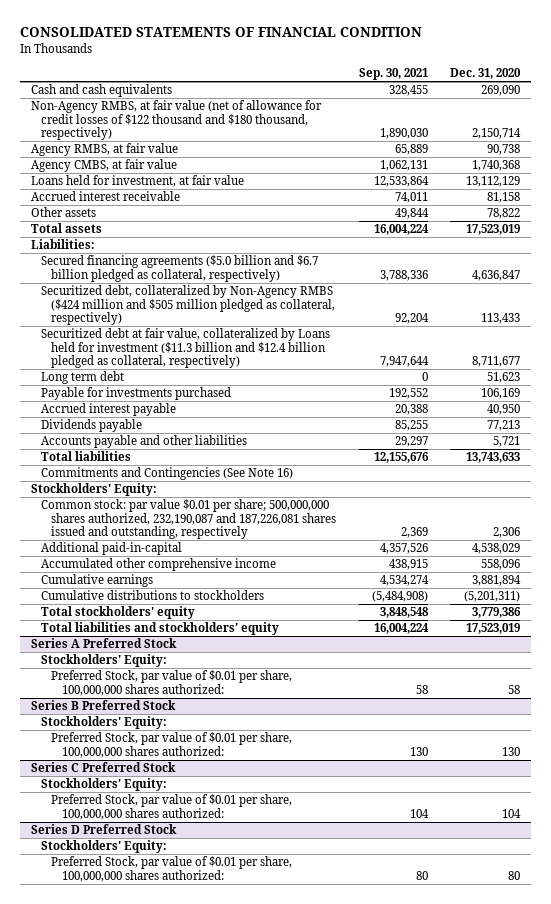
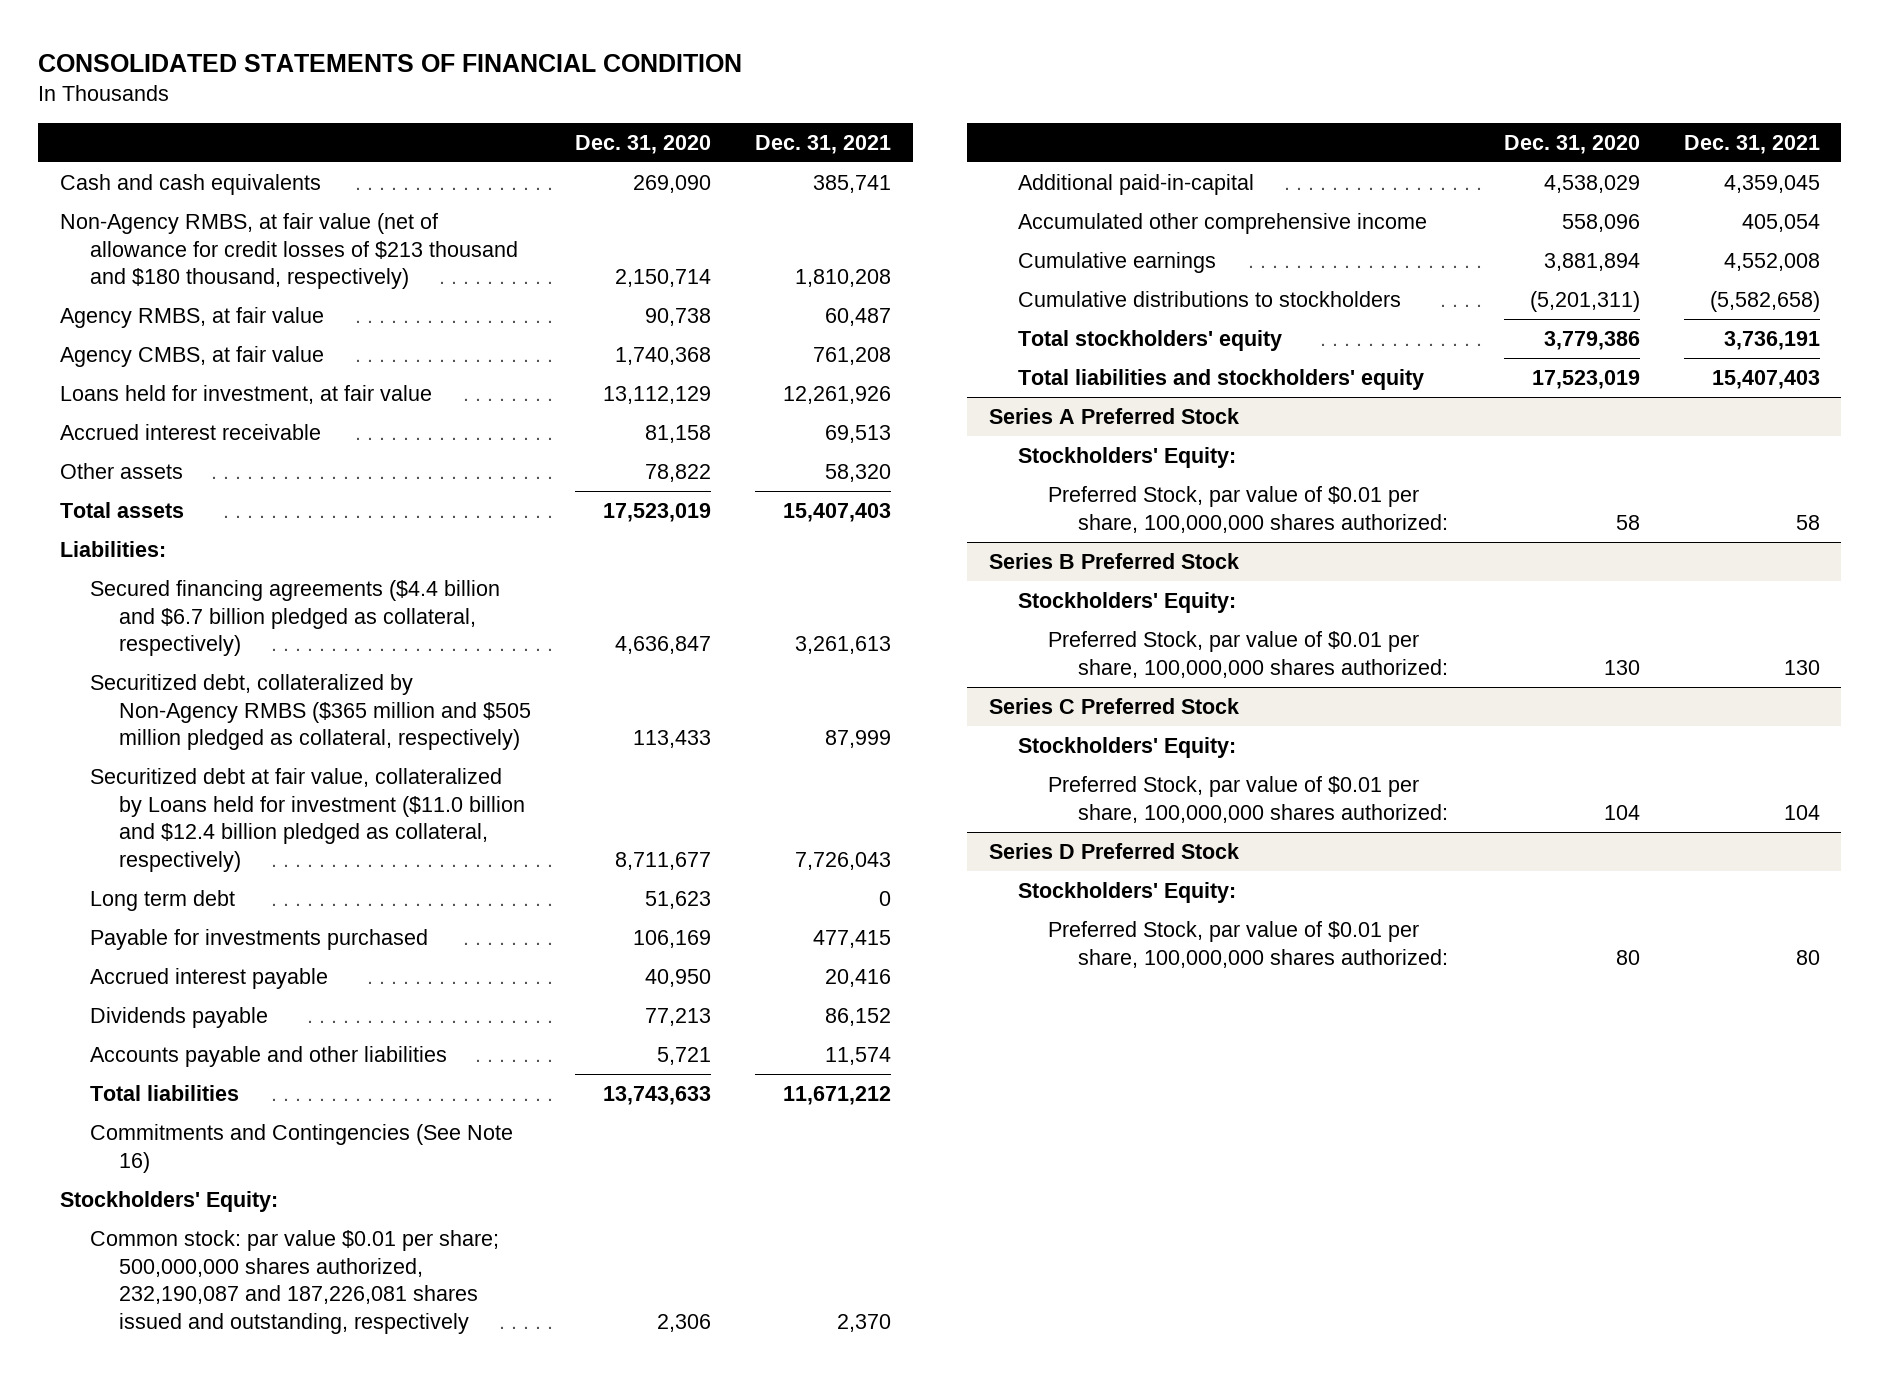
- | Sep. 30, 2021 | Dec. 31, 2020
+ | Dec. 31, 2020 | Dec. 31, 2021
- Non-Agency RMBS, at fair value (net of allowance for credit losses of $122 thousand and $180 thousand, respectively) | 1,890,030 | 2,150,714
+ Non-Agency RMBS, at fair value (net of allowance for credit losses of $213 thousand and $180 thousand, respectively) | 2,150,714 | 1,810,208
- Secured financing agreements ($5.0 billion and $6.7 billion pledged as collateral, respectively) | 3,788,336 | 4,636,847
- Securitized debt, collateralized by Non-Agency RMBS ($424 million and $505 million pledged as collateral, respectively) | 92,204 | 113,433
- Securitized debt at fair value, collateralized by Loans held for investment ($11.3 billion and $12.4 billion pledged as collateral, respectively) | 7,947,644 | 8,711,677
+ Secured financing agreements ($4.4 billion and $6.7 billion pledged as collateral, respectively) | 4,636,847 | 3,261,613
+ Securitized debt, collateralized by Non-Agency RMBS ($365 million and $505 million pledged as collateral, respectively) | 113,433 | 87,999
+ Securitized debt at fair value, collateralized by Loans held for investment ($11.0 billion and $12.4 billion pledged as collateral, respectively) | 8,711,677 | 7,726,043

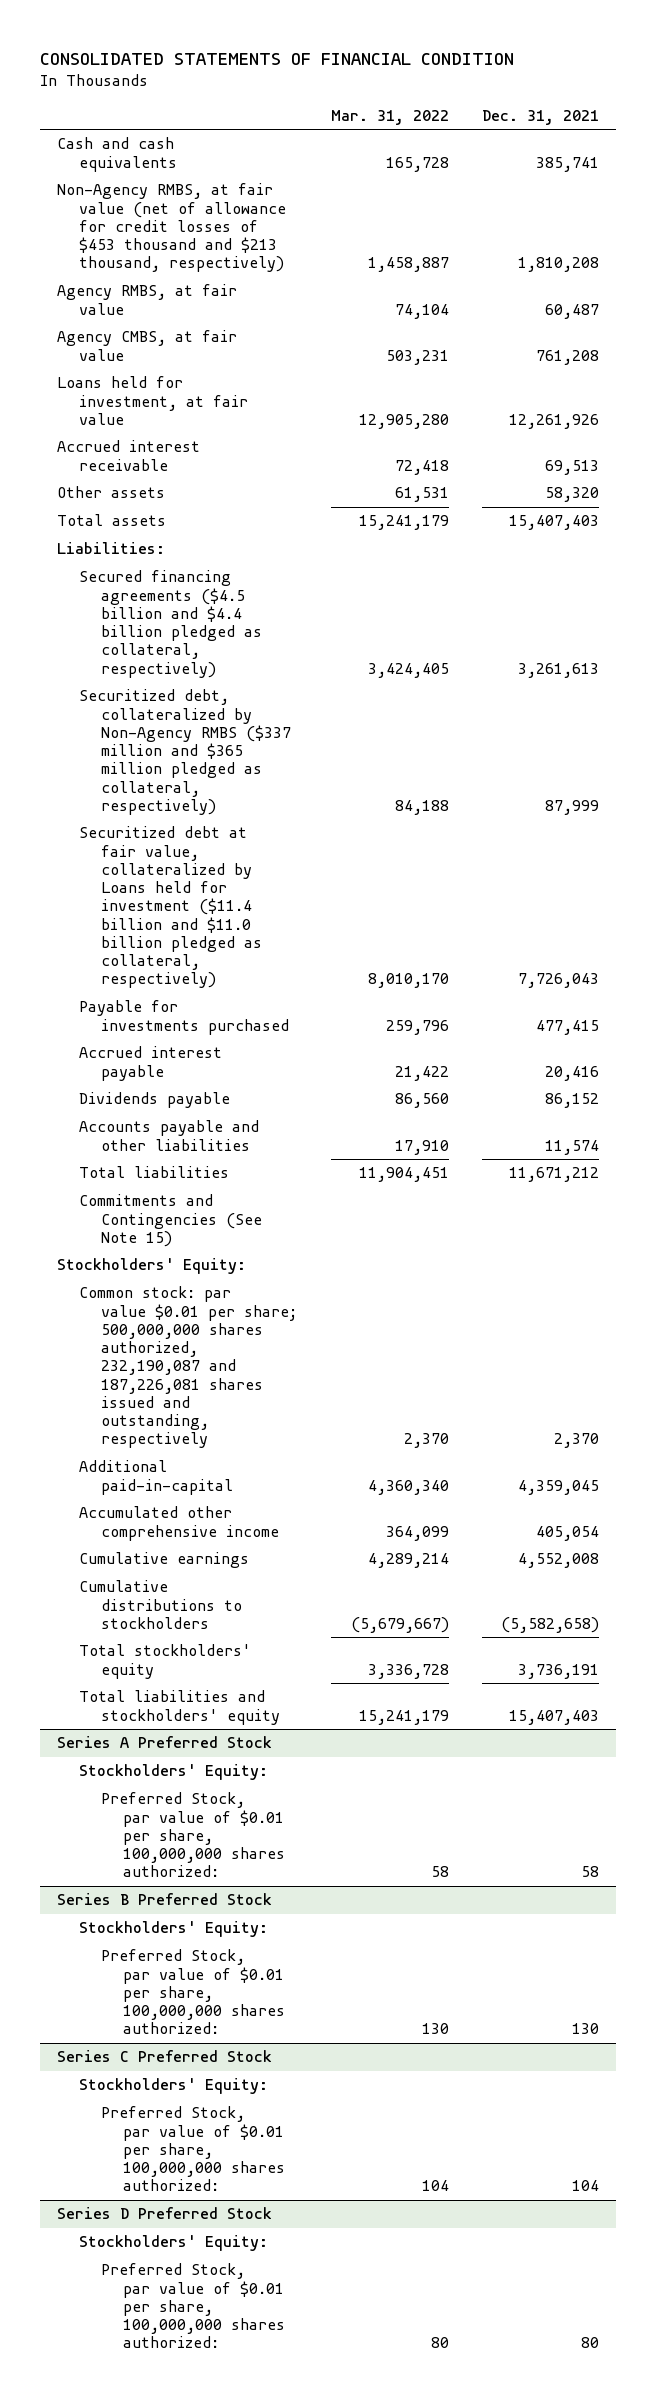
- | Dec. 31, 2020 | Dec. 31, 2021
+ | Mar. 31, 2022 | Dec. 31, 2021
- Non-Agency RMBS, at fair value (net of allowance for credit losses of $213 thousand and $180 thousand, respectively) | 2,150,714 | 1,810,208
+ Non-Agency RMBS, at fair value (net of allowance for credit losses of $453 thousand and $213 thousand, respectively) | 1,458,887 | 1,810,208
- Secured financing agreements ($4.4 billion and $6.7 billion pledged as collateral, respectively) | 4,636,847 | 3,261,613
- Securitized debt, collateralized by Non-Agency RMBS ($365 million and $505 million pledged as collateral, respectively) | 113,433 | 87,999
- Securitized debt at fair value, collateralized by Loans held for investment ($11.0 billion and $12.4 billion pledged as collateral, respectively) | 8,711,677 | 7,726,043
- Long term debt | 51,623 | 0
+ Secured financing agreements ($4.5 billion and $4.4 billion pledged as collateral, respectively) | 3,424,405 | 3,261,613
+ Securitized debt, collateralized by Non-Agency RMBS ($337 million and $365 million pledged as collateral, respectively) | 84,188 | 87,999
+ Securitized debt at fair value, collateralized by Loans held for investment ($11.4 billion and $11.0 billion pledged as collateral, respectively) | 8,010,170 | 7,726,043
- Commitments and Contingencies (See Note 16)
+ Commitments and Contingencies (See Note 15)

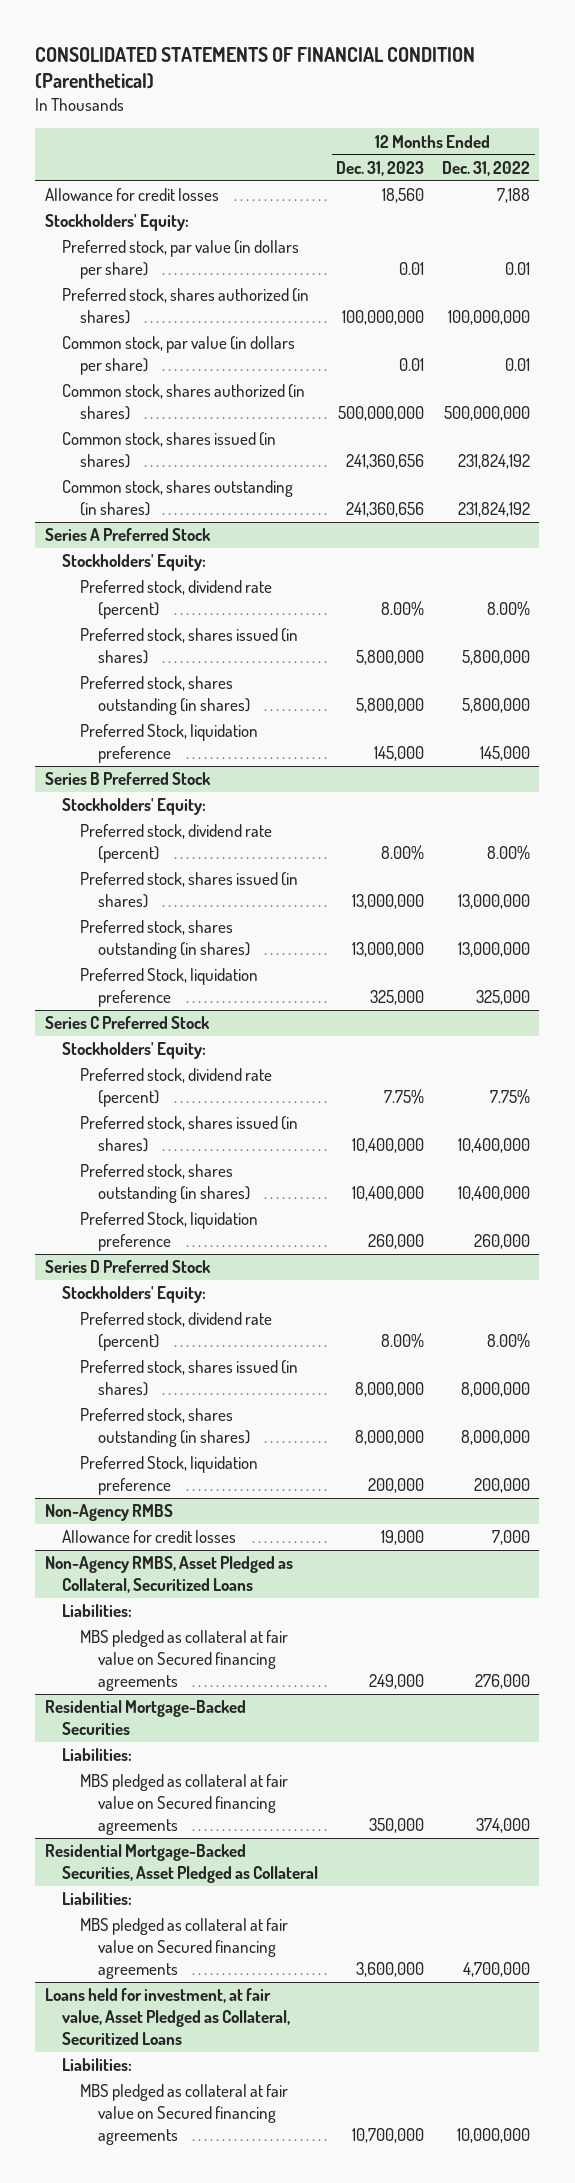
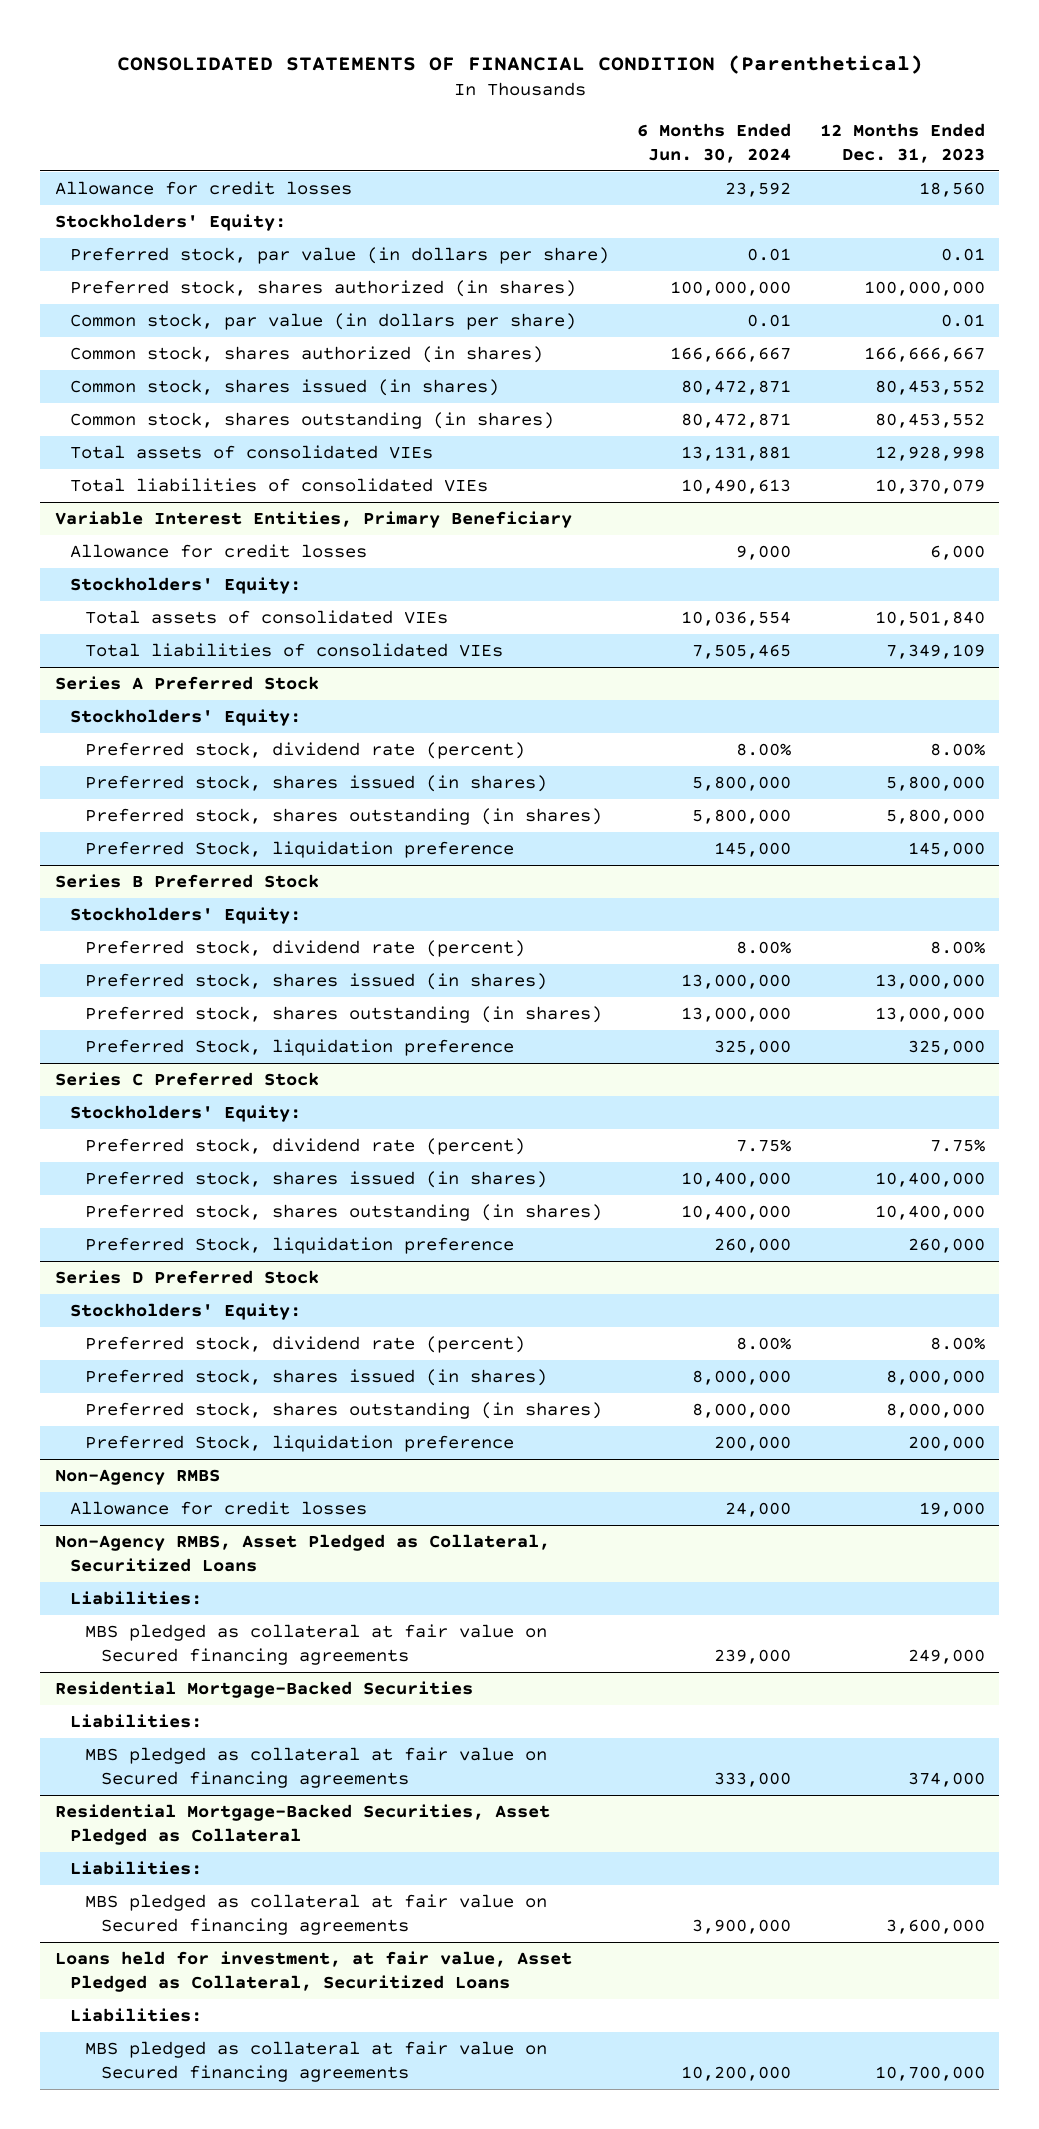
- | 12 Months Ended Dec. 31, 2023 | 12 Months Ended Dec. 31, 2022
+ | 6 Months Ended Jun. 30, 2024 | 12 Months Ended Dec. 31, 2023
- Common stock, shares authorized (in shares) | 500,000,000 | 500,000,000
- Common stock, shares issued (in shares) | 241,360,656 | 231,824,192
- Common stock, shares outstanding (in shares) | 241,360,656 | 231,824,192
+ Common stock, shares authorized (in shares) | 166,666,667 | 166,666,667
+ Common stock, shares issued (in shares) | 80,472,871 | 80,453,552
+ Common stock, shares outstanding (in shares) | 80,472,871 | 80,453,552
+ Total assets of consolidated VIEs | 13,131,881 | 12,928,998
+ Total liabilities of consolidated VIEs | 10,490,613 | 10,370,079
+ Variable Interest Entities, Primary Beneficiary
+ Allowance for credit losses | 9,000 | 6,000
+ Stockholders' Equity:
+ Total assets of consolidated VIEs | 10,036,554 | 10,501,840
+ Total liabilities of consolidated VIEs | 7,505,465 | 7,349,109
@ Residential Mortgage-Backed Securities
- MBS pledged as collateral at fair value on Secured financing agreements | 350,000 | 374,000
+ MBS pledged as collateral at fair value on Secured financing agreements | 333,000 | 374,000

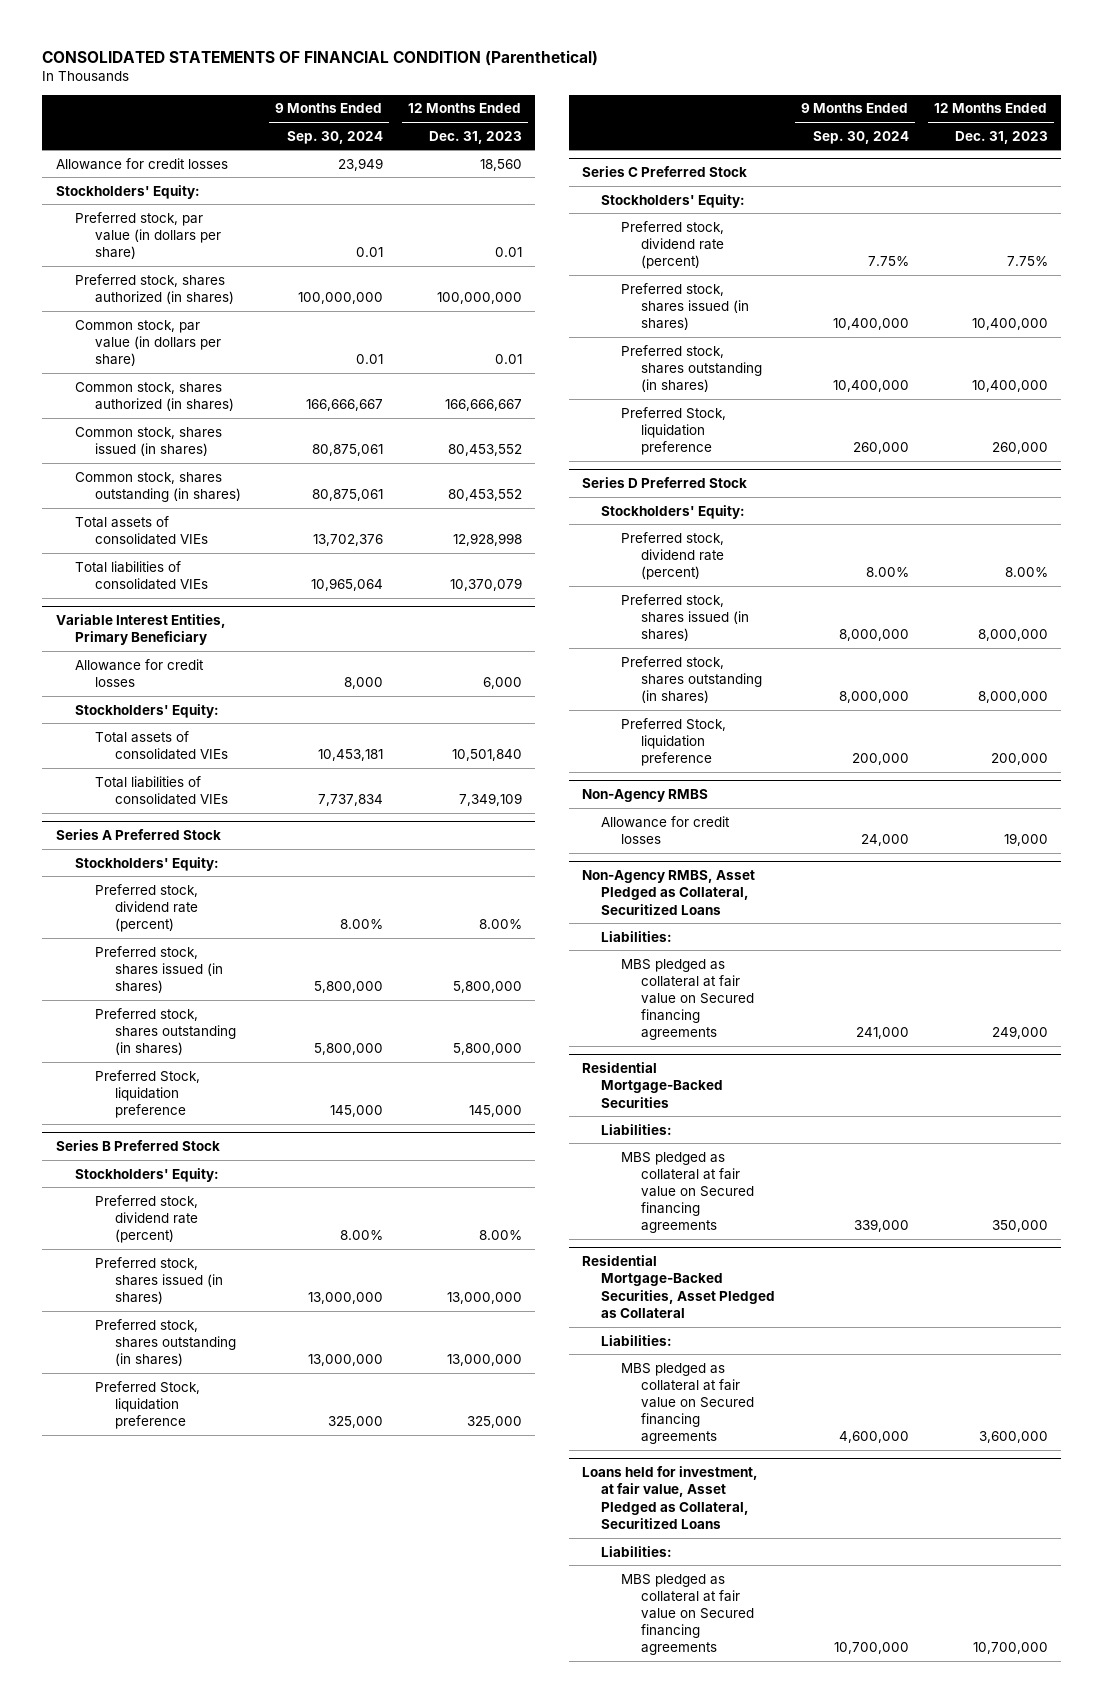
- | 6 Months Ended Jun. 30, 2024 | 12 Months Ended Dec. 31, 2023
+ | 9 Months Ended Sep. 30, 2024 | 12 Months Ended Dec. 31, 2023
@ Residential Mortgage-Backed Securities
- MBS pledged as collateral at fair value on Secured financing agreements | 333,000 | 374,000
+ MBS pledged as collateral at fair value on Secured financing agreements | 339,000 | 350,000

